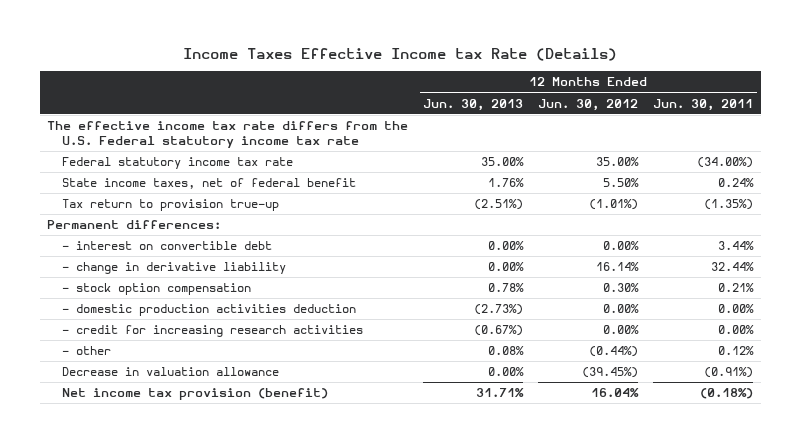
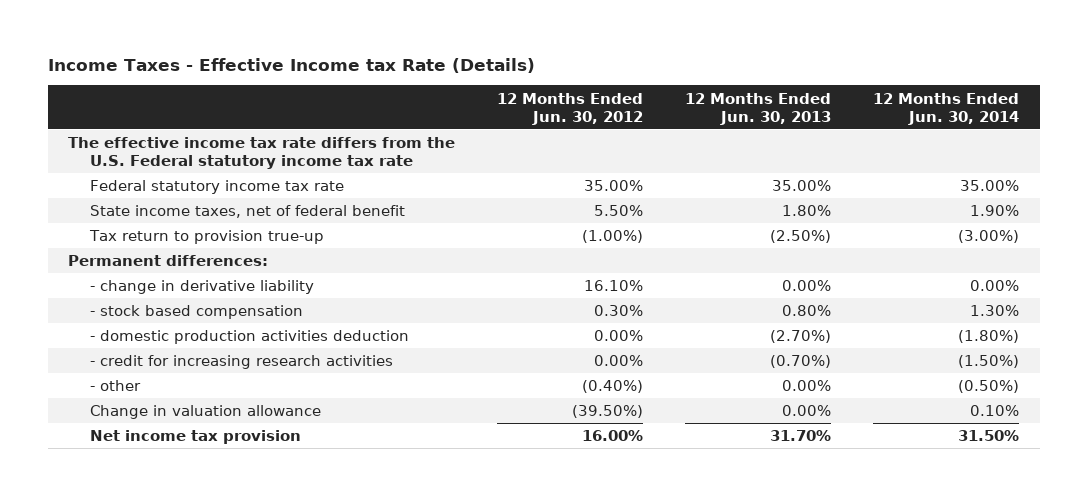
- Income Taxes Effective Income tax Rate (Details)
+ Income Taxes - Effective Income tax Rate (Details)
- | 12 Months Ended Jun. 30, 2013 | 12 Months Ended Jun. 30, 2012 | 12 Months Ended Jun. 30, 2011
+ | 12 Months Ended Jun. 30, 2012 | 12 Months Ended Jun. 30, 2013 | 12 Months Ended Jun. 30, 2014
- State income taxes, net of federal benefit | 1.76% | 5.50% | 0.24%
- Tax return to provision true-up | (2.51%) | (1.01%) | (1.35%)
+ State income taxes, net of federal benefit | 5.50% | 1.80% | 1.90%
+ Tax return to provision true-up | (1.00%) | (2.50%) | (3.00%)
- - interest on convertible debt | 0.00% | 0.00% | 3.44%
- - change in derivative liability | 0.00% | 16.14% | 32.44%
- - stock option compensation | 0.78% | 0.30% | 0.21%
- - domestic production activities deduction | (2.73%) | 0.00% | 0.00%
- - credit for increasing research activities | (0.67%) | 0.00% | 0.00%
- - other | 0.08% | (0.44%) | 0.12%
- Decrease in valuation allowance | 0.00% | (39.45%) | (0.91%)
- Net income tax provision (benefit) | 31.71% | 16.04% | (0.18%)
+ - change in derivative liability | 16.10% | 0.00% | 0.00%
+ - stock based compensation | 0.30% | 0.80% | 1.30%
+ - domestic production activities deduction | 0.00% | (2.70%) | (1.80%)
+ - credit for increasing research activities | 0.00% | (0.70%) | (1.50%)
+ - other | (0.40%) | 0.00% | (0.50%)
+ Change in valuation allowance | (39.50%) | 0.00% | 0.10%
+ Net income tax provision | 16.00% | 31.70% | 31.50%

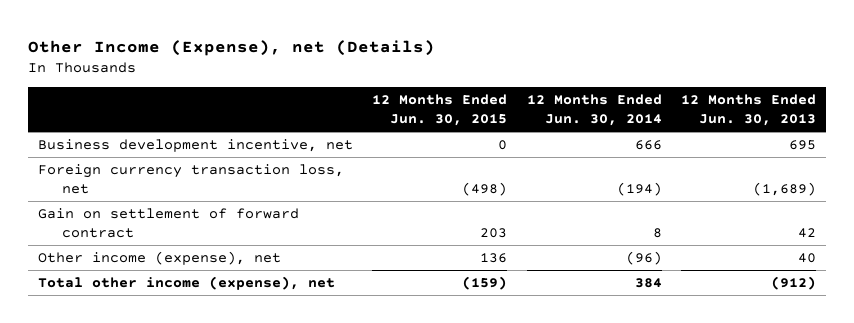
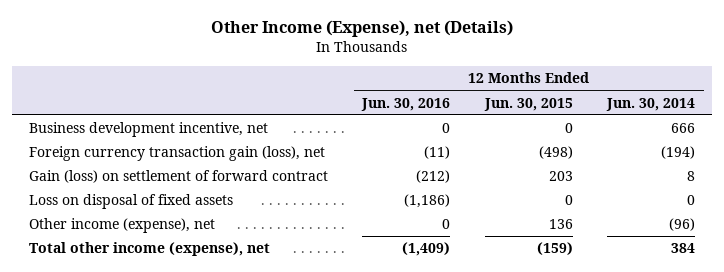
- | 12 Months Ended Jun. 30, 2015 | 12 Months Ended Jun. 30, 2014 | 12 Months Ended Jun. 30, 2013
+ | 12 Months Ended Jun. 30, 2016 | 12 Months Ended Jun. 30, 2015 | 12 Months Ended Jun. 30, 2014
- Foreign currency transaction loss, net | (498) | (194) | (1,689)
- Gain on settlement of forward contract | 203 | 8 | 42
+ Foreign currency transaction gain (loss), net | (11) | (498) | (194)
+ Gain (loss) on settlement of forward contract | (212) | 203 | 8
+ Loss on disposal of fixed assets | (1,186) | 0 | 0

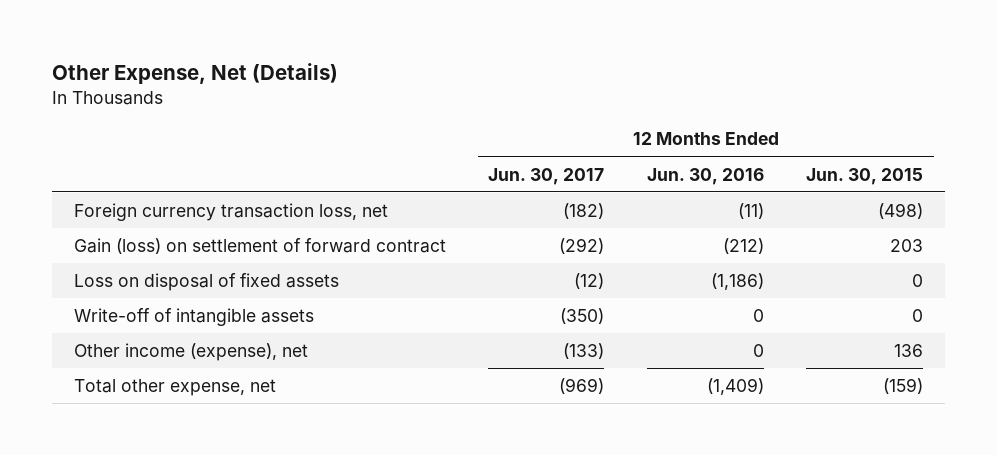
- Other Income (Expense), net (Details)
+ Other Expense, Net (Details)
- | 12 Months Ended Jun. 30, 2016 | 12 Months Ended Jun. 30, 2015 | 12 Months Ended Jun. 30, 2014
+ | 12 Months Ended Jun. 30, 2017 | 12 Months Ended Jun. 30, 2016 | 12 Months Ended Jun. 30, 2015
- Business development incentive, net | 0 | 0 | 666
- Foreign currency transaction gain (loss), net | (11) | (498) | (194)
+ Foreign currency transaction loss, net | (182) | (11) | (498)
+ Write-off of intangible assets | (350) | 0 | 0
- Total other income (expense), net | (1,409) | (159) | 384
+ Total other expense, net | (969) | (1,409) | (159)

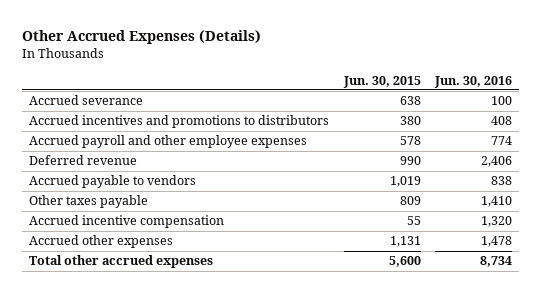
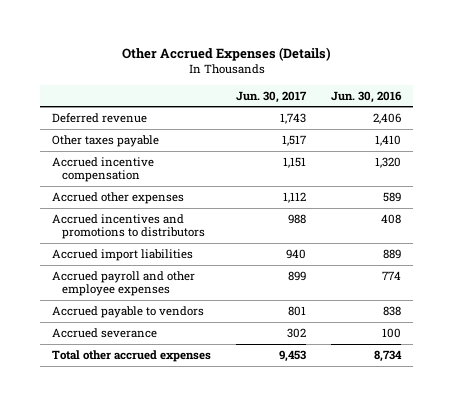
- | Jun. 30, 2015 | Jun. 30, 2016
+ | Jun. 30, 2017 | Jun. 30, 2016
- Accrued other expenses | 1,131 | 1,478
+ Accrued other expenses | 1,112 | 589
moved down: Accrued incentives and promotions to distributors | 988 | 408
+ Accrued import liabilities | 940 | 889
moved down: Accrued payroll and other employee expenses | 899 | 774
moved down: Accrued payable to vendors | 801 | 838
moved down: Accrued severance | 302 | 100

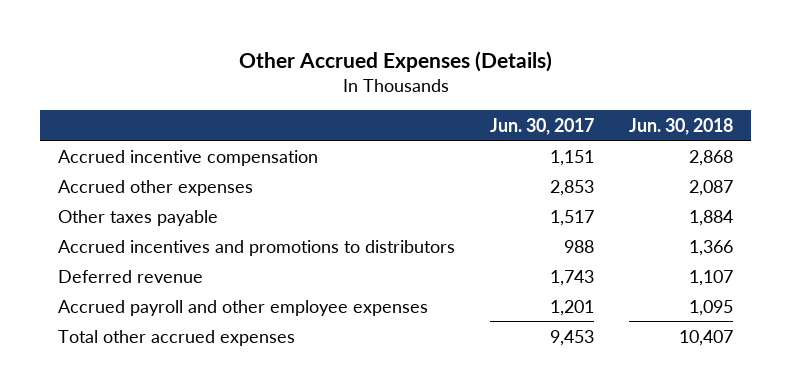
- | Jun. 30, 2017 | Jun. 30, 2016
+ | Jun. 30, 2017 | Jun. 30, 2018
- Accrued other expenses | 1,112 | 589
+ Accrued other expenses | 2,853 | 2,087
moved down: Other taxes payable | 1,517 | 1,884
- Accrued import liabilities | 940 | 889
- Accrued payroll and other employee expenses | 899 | 774
- Accrued payable to vendors | 801 | 838
- Accrued severance | 302 | 100
moved down: Deferred revenue | 1,743 | 1,107
+ Accrued payroll and other employee expenses | 1,201 | 1,095

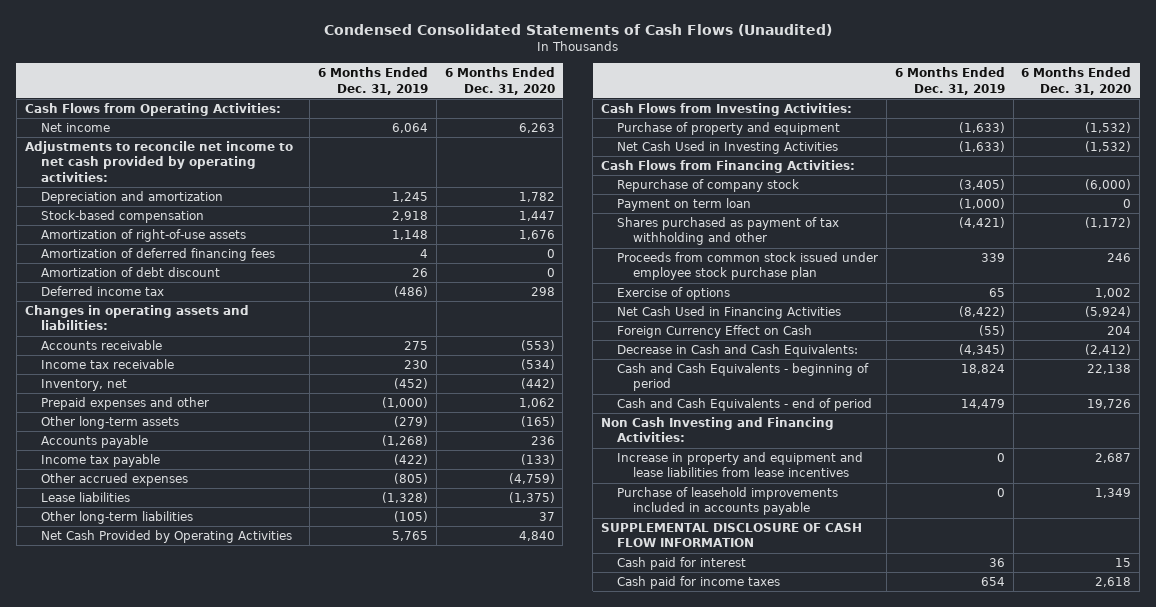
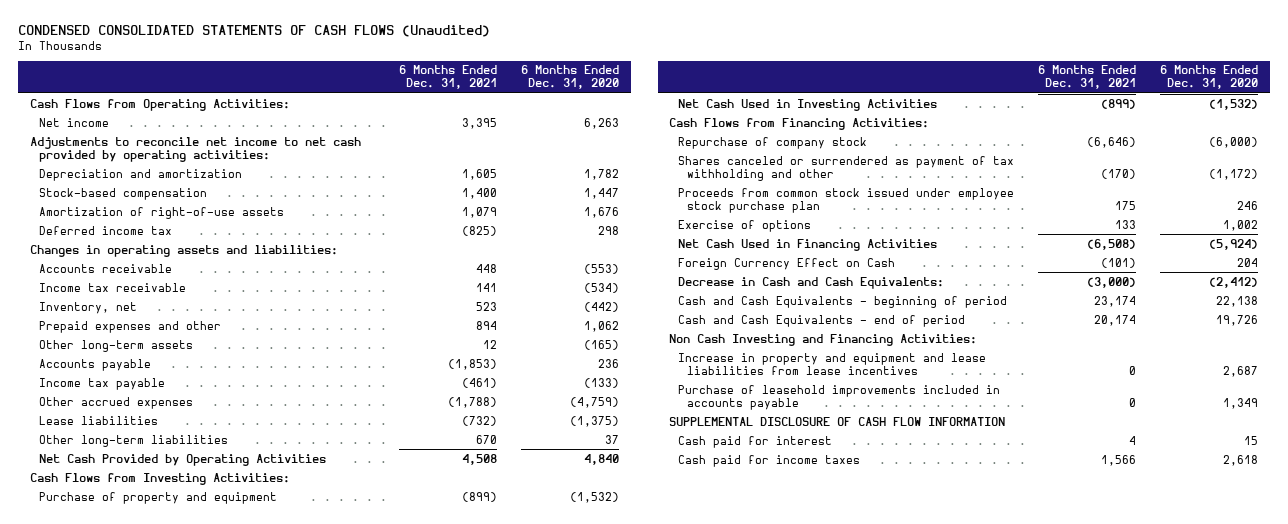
- Condensed Consolidated Statements of Cash Flows (Unaudited)
+ CONDENSED CONSOLIDATED STATEMENTS OF CASH FLOWS (Unaudited)
- | 6 Months Ended Dec. 31, 2019 | 6 Months Ended Dec. 31, 2020
+ | 6 Months Ended Dec. 31, 2021 | 6 Months Ended Dec. 31, 2020
- Amortization of deferred financing fees | 4 | 0
- Amortization of debt discount | 26 | 0
- Payment on term loan | (1,000) | 0
- Shares purchased as payment of tax withholding and other | (4,421) | (1,172)
+ Shares canceled or surrendered as payment of tax withholding and other | (170) | (1,172)

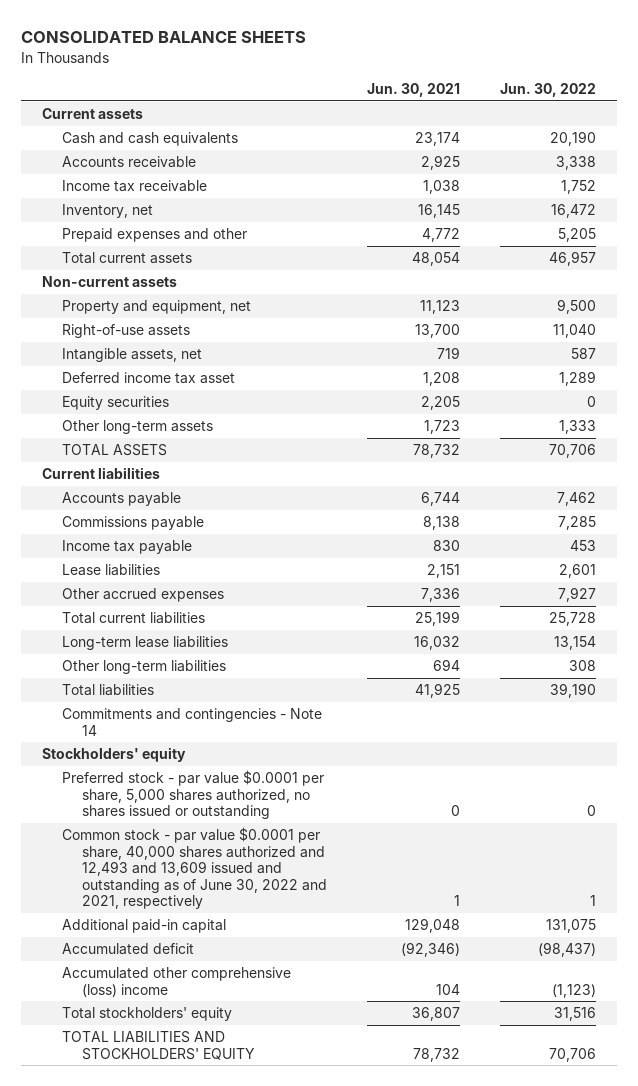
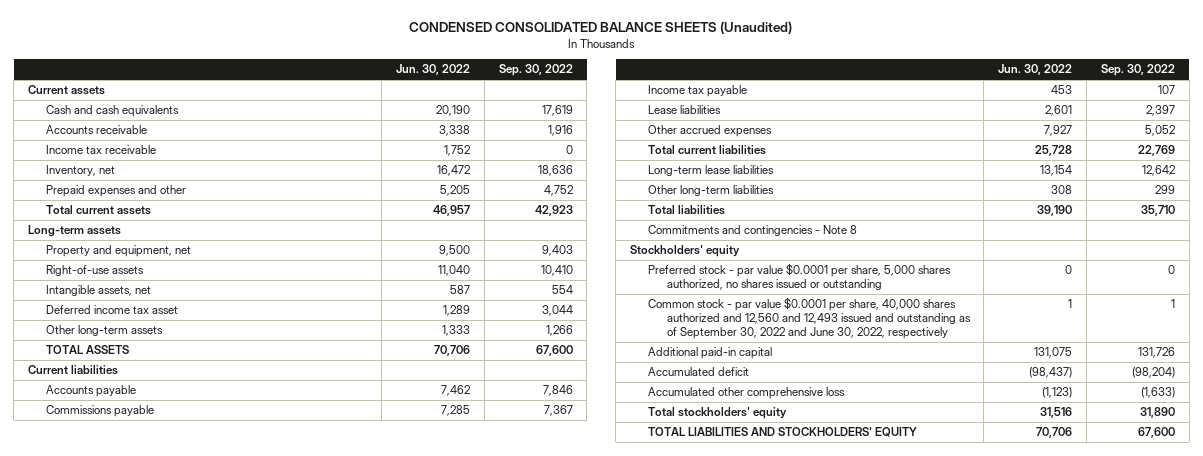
- CONSOLIDATED BALANCE SHEETS
+ CONDENSED CONSOLIDATED BALANCE SHEETS (Unaudited)
- | Jun. 30, 2021 | Jun. 30, 2022
+ | Jun. 30, 2022 | Sep. 30, 2022
- Non-current assets
+ Long-term assets
- Equity securities | 2,205 | 0
- Commitments and contingencies - Note 14
+ Commitments and contingencies - Note 8
- Common stock - par value $0.0001 per share, 40,000 shares authorized and 12,493 and 13,609 issued and outstanding as of June 30, 2022 and 2021, respectively | 1 | 1
+ Common stock - par value $0.0001 per share, 40,000 shares authorized and 12,560 and 12,493 issued and outstanding as of September 30, 2022 and June 30, 2022, respectively | 1 | 1
- Accumulated other comprehensive (loss) income | 104 | (1,123)
+ Accumulated other comprehensive loss | (1,123) | (1,633)

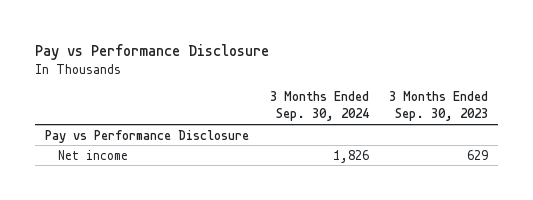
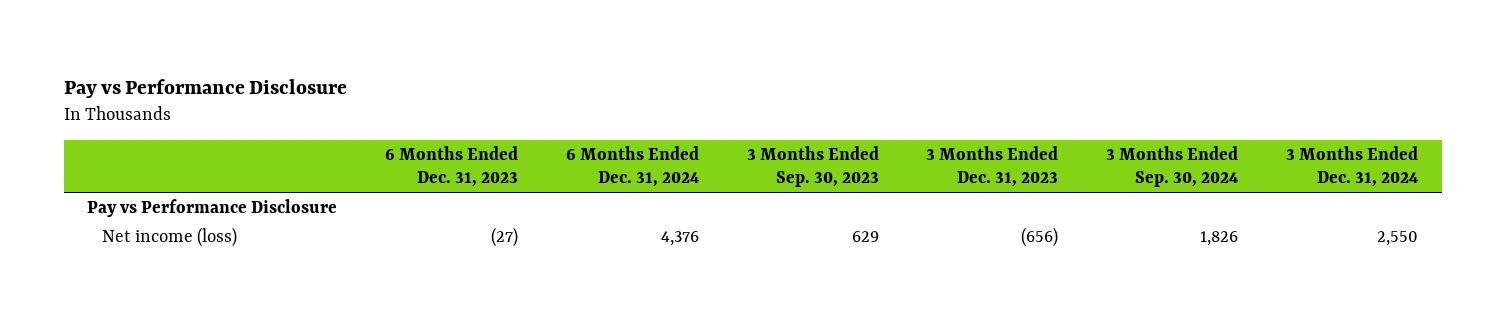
- | 3 Months Ended Sep. 30, 2024 | 3 Months Ended Sep. 30, 2023
+ | 6 Months Ended Dec. 31, 2023 | 6 Months Ended Dec. 31, 2024 | 3 Months Ended Sep. 30, 2023 | 3 Months Ended Dec. 31, 2023 | 3 Months Ended Sep. 30, 2024 | 3 Months Ended Dec. 31, 2024
- Net income | 1,826 | 629
+ Net income (loss) | (27) | 4,376 | 629 | (656) | 1,826 | 2,550

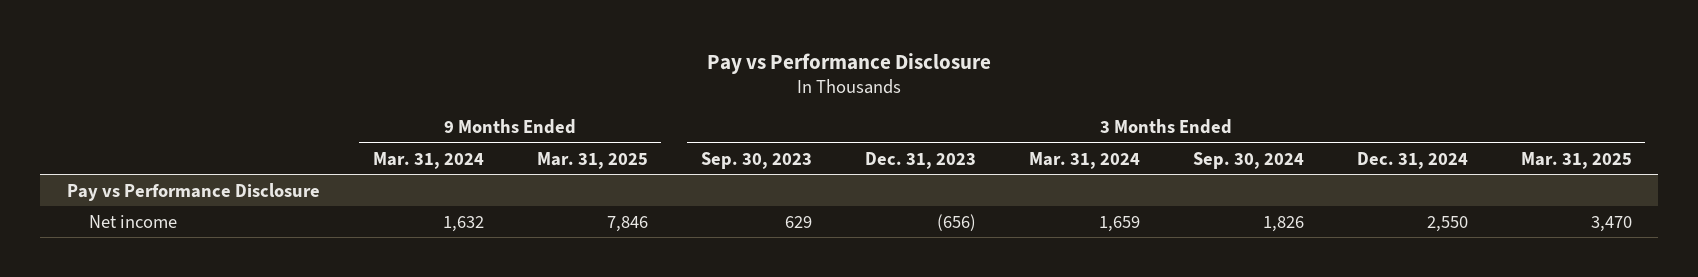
- | 6 Months Ended Dec. 31, 2023 | 6 Months Ended Dec. 31, 2024 | 3 Months Ended Sep. 30, 2023 | 3 Months Ended Dec. 31, 2023 | 3 Months Ended Sep. 30, 2024 | 3 Months Ended Dec. 31, 2024
+ | 9 Months Ended Mar. 31, 2024 | 9 Months Ended Mar. 31, 2025 | 3 Months Ended Sep. 30, 2023 | 3 Months Ended Dec. 31, 2023 | 3 Months Ended Mar. 31, 2024 | 3 Months Ended Sep. 30, 2024 | 3 Months Ended Dec. 31, 2024 | 3 Months Ended Mar. 31, 2025
- Net income (loss) | (27) | 4,376 | 629 | (656) | 1,826 | 2,550
+ Net income | 1,632 | 7,846 | 629 | (656) | 1,659 | 1,826 | 2,550 | 3,470

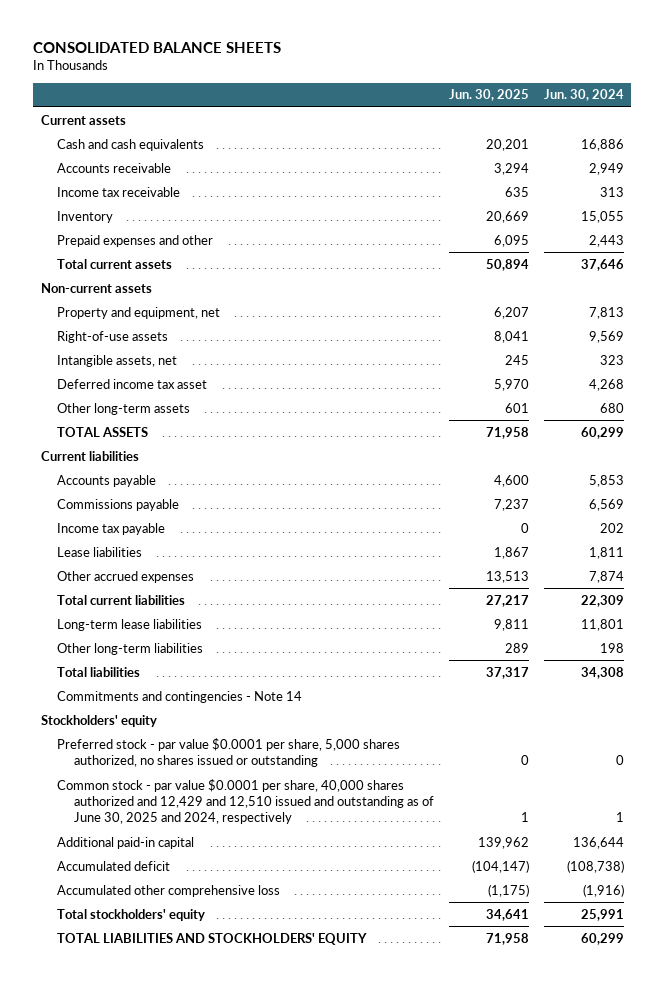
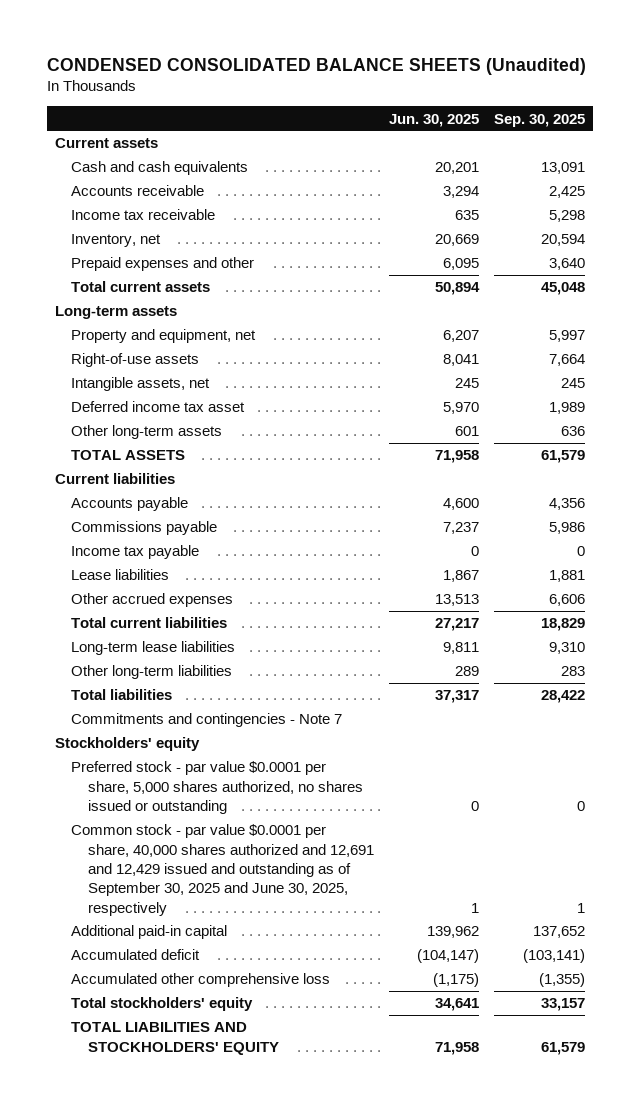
- CONSOLIDATED BALANCE SHEETS
+ CONDENSED CONSOLIDATED BALANCE SHEETS (Unaudited)
- | Jun. 30, 2025 | Jun. 30, 2024
+ | Jun. 30, 2025 | Sep. 30, 2025
- Inventory | 20,669 | 15,055
+ Inventory, net | 20,669 | 20,594
- Non-current assets
+ Long-term assets
- Commitments and contingencies - Note 14
+ Commitments and contingencies - Note 7
- Common stock - par value $0.0001 per share, 40,000 shares authorized and 12,429 and 12,510 issued and outstanding as of June 30, 2025 and 2024, respectively | 1 | 1
+ Common stock - par value $0.0001 per share, 40,000 shares authorized and 12,691 and 12,429 issued and outstanding as of September 30, 2025 and June 30, 2025, respectively | 1 | 1

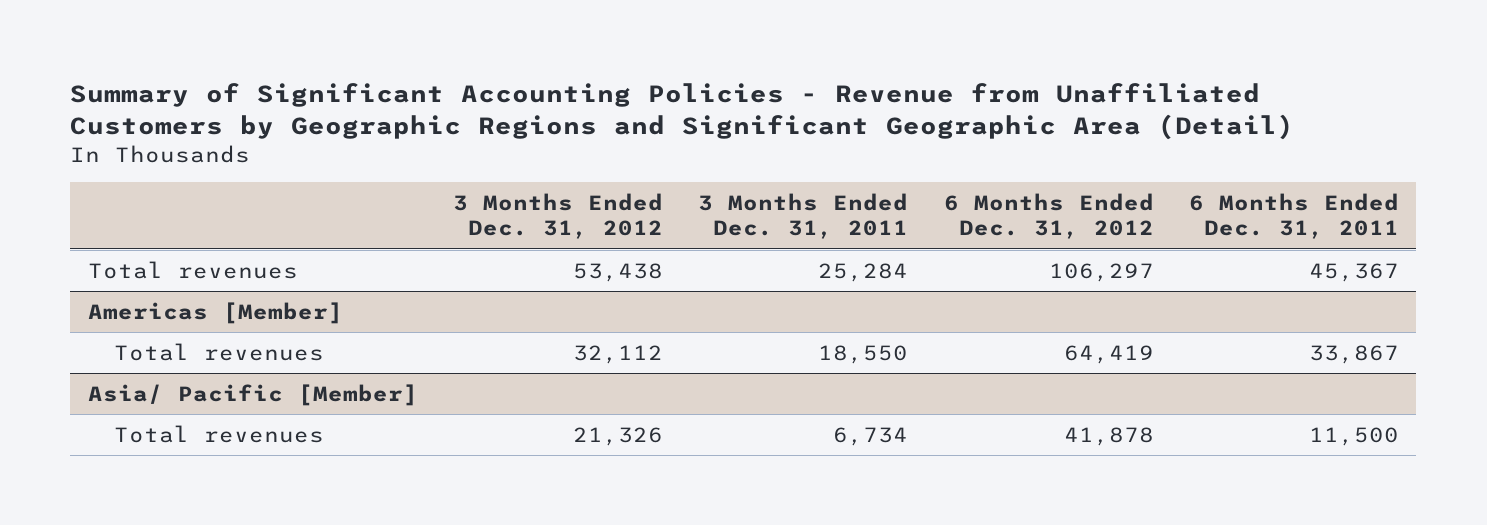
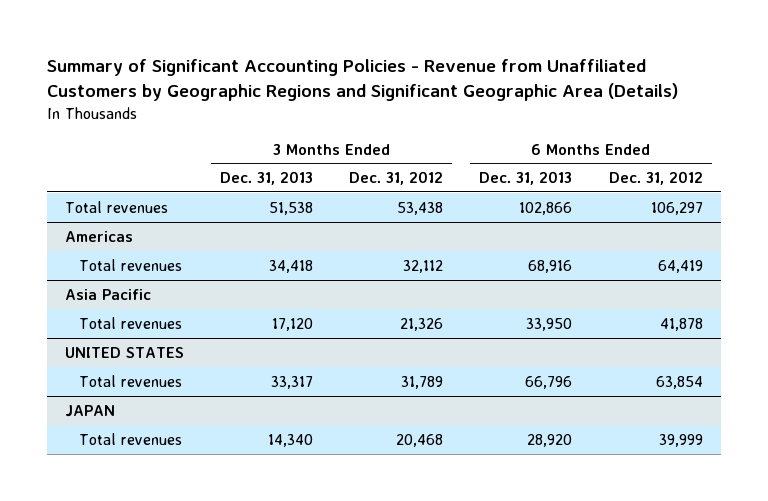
- Summary of Significant Accounting Policies - Revenue from Unaffiliated Customers by Geographic Regions and Significant Geographic Area (Detail)
+ Summary of Significant Accounting Policies - Revenue from Unaffiliated Customers by Geographic Regions and Significant Geographic Area (Details)
- | 3 Months Ended Dec. 31, 2012 | 3 Months Ended Dec. 31, 2011 | 6 Months Ended Dec. 31, 2012 | 6 Months Ended Dec. 31, 2011
+ | 3 Months Ended Dec. 31, 2013 | 3 Months Ended Dec. 31, 2012 | 6 Months Ended Dec. 31, 2013 | 6 Months Ended Dec. 31, 2012
- Americas [Member]
+ Americas
- Asia/ Pacific [Member]
+ Asia Pacific
+ UNITED STATES
+ Total revenues | 33,317 | 31,789 | 66,796 | 63,854
+ JAPAN
+ Total revenues | 14,340 | 20,468 | 28,920 | 39,999

